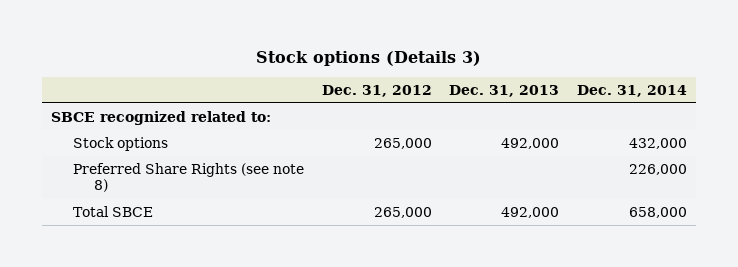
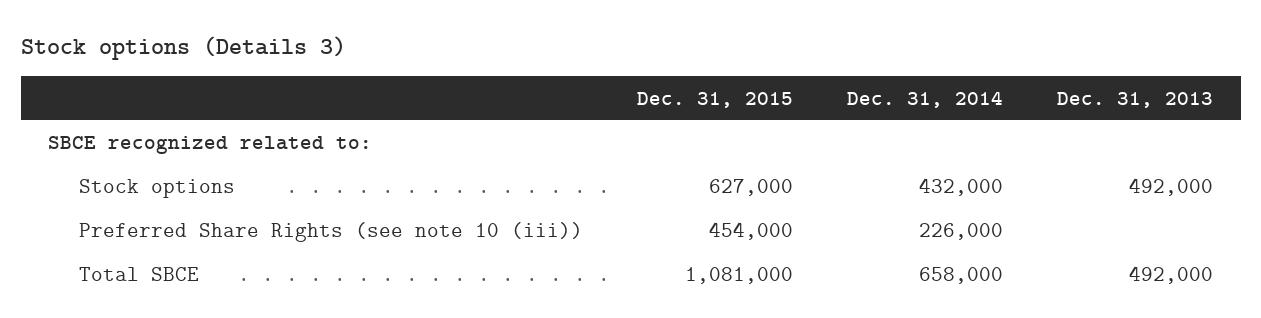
- | Dec. 31, 2012 | Dec. 31, 2013 | Dec. 31, 2014
+ | Dec. 31, 2015 | Dec. 31, 2014 | Dec. 31, 2013
- Preferred Share Rights (see note 8) | | | 226,000
+ Preferred Share Rights (see note 10 (iii)) | 454,000 | 226,000 |

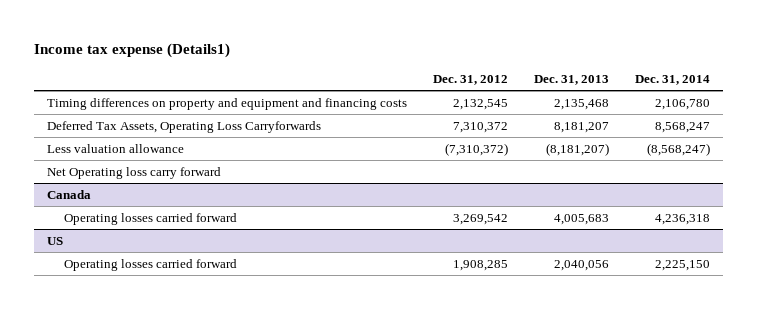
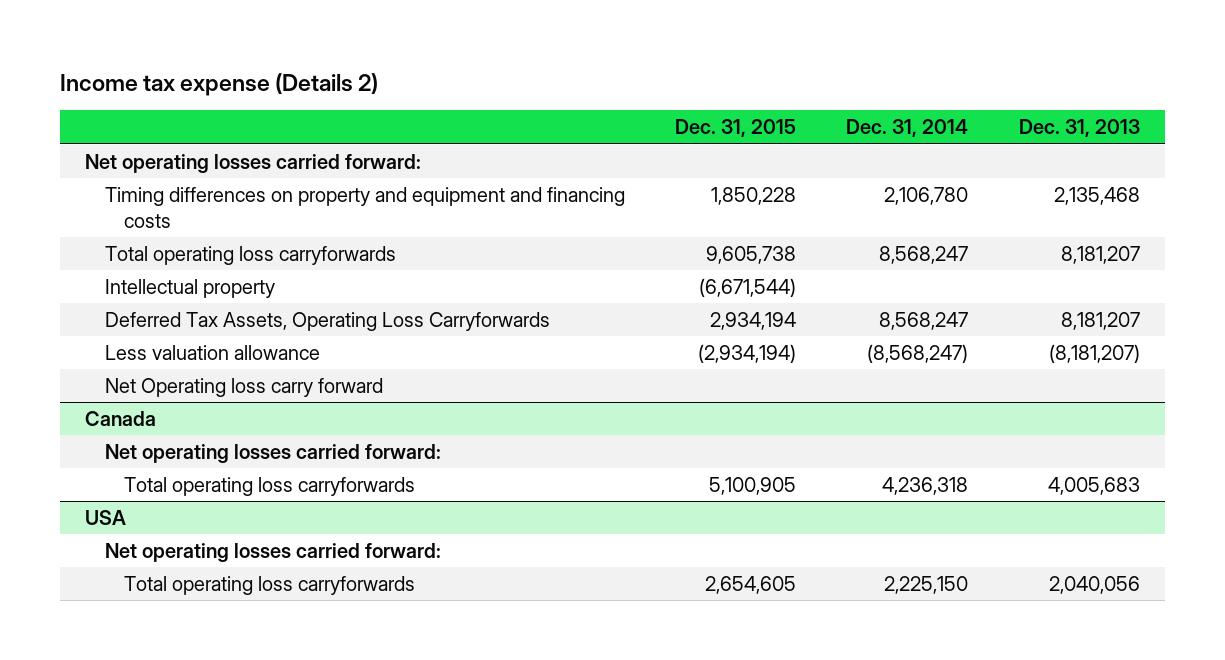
- Income tax expense (Details1)
+ Income tax expense (Details 2)
- | Dec. 31, 2012 | Dec. 31, 2013 | Dec. 31, 2014
+ | Dec. 31, 2015 | Dec. 31, 2014 | Dec. 31, 2013
+ Net operating losses carried forward:
+ Total operating loss carryforwards | 9,605,738 | 8,568,247 | 8,181,207
+ Intellectual property | (6,671,544) | |
@ Canada
- Operating losses carried forward | 3,269,542 | 4,005,683 | 4,236,318
- US
- Operating losses carried forward | 1,908,285 | 2,040,056 | 2,225,150
@ Canada
+ Net operating losses carried forward:
+ Total operating loss carryforwards | 5,100,905 | 4,236,318 | 4,005,683
+ USA
+ Net operating losses carried forward:
+ Total operating loss carryforwards | 2,654,605 | 2,225,150 | 2,040,056

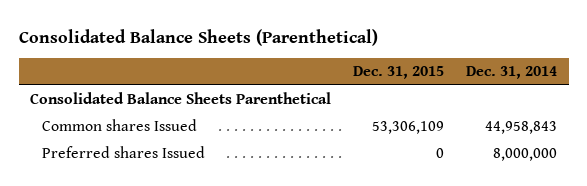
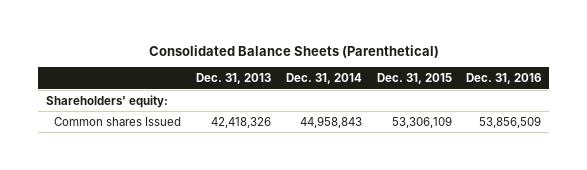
- | Dec. 31, 2015 | Dec. 31, 2014
+ | Dec. 31, 2013 | Dec. 31, 2014 | Dec. 31, 2015 | Dec. 31, 2016
- Consolidated Balance Sheets Parenthetical
+ Shareholders' equity:
- Preferred shares Issued | 0 | 8,000,000

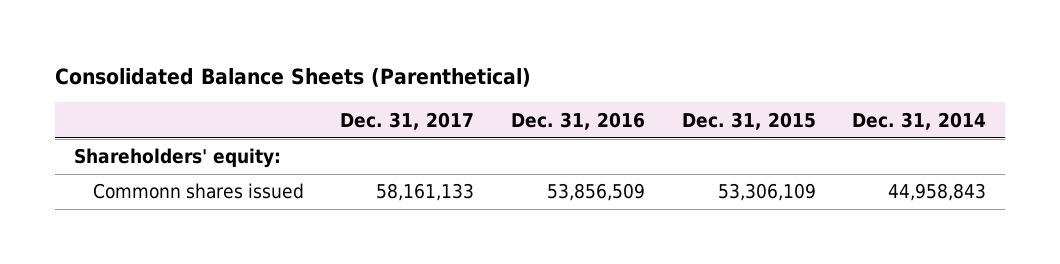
- | Dec. 31, 2013 | Dec. 31, 2014 | Dec. 31, 2015 | Dec. 31, 2016
+ | Dec. 31, 2017 | Dec. 31, 2016 | Dec. 31, 2015 | Dec. 31, 2014
- Common shares Issued | 42,418,326 | 44,958,843 | 53,306,109 | 53,856,509
+ Commonn shares issued | 58,161,133 | 53,856,509 | 53,306,109 | 44,958,843

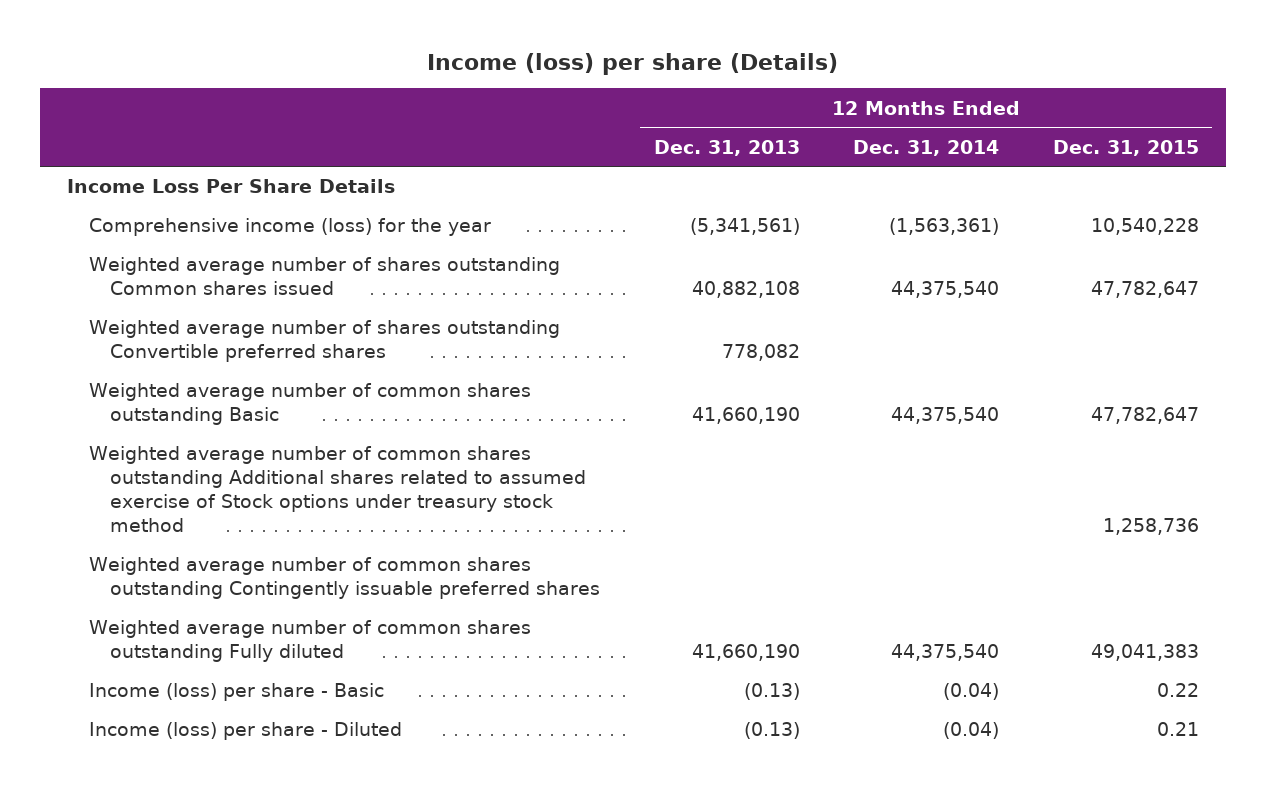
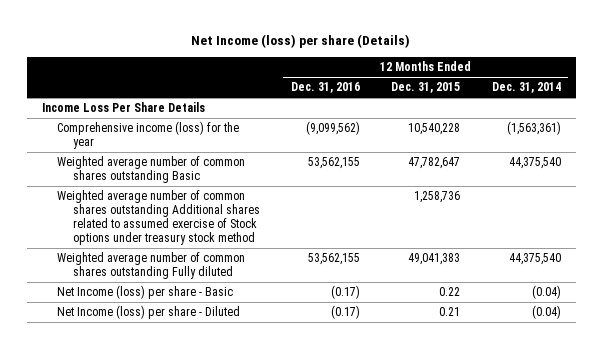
- Income (loss) per share (Details)
+ Net Income (loss) per share (Details)
- | 12 Months Ended Dec. 31, 2013 | 12 Months Ended Dec. 31, 2014 | 12 Months Ended Dec. 31, 2015
+ | 12 Months Ended Dec. 31, 2016 | 12 Months Ended Dec. 31, 2015 | 12 Months Ended Dec. 31, 2014
- Weighted average number of shares outstanding Common shares issued | 40,882,108 | 44,375,540 | 47,782,647
- Weighted average number of shares outstanding Convertible preferred shares | 778,082 | |
- Weighted average number of common shares outstanding Contingently issuable preferred shares
- Income (loss) per share - Basic | (0.13) | (0.04) | 0.22
- Income (loss) per share - Diluted | (0.13) | (0.04) | 0.21
+ Net Income (loss) per share - Basic | (0.17) | 0.22 | (0.04)
+ Net Income (loss) per share - Diluted | (0.17) | 0.21 | (0.04)

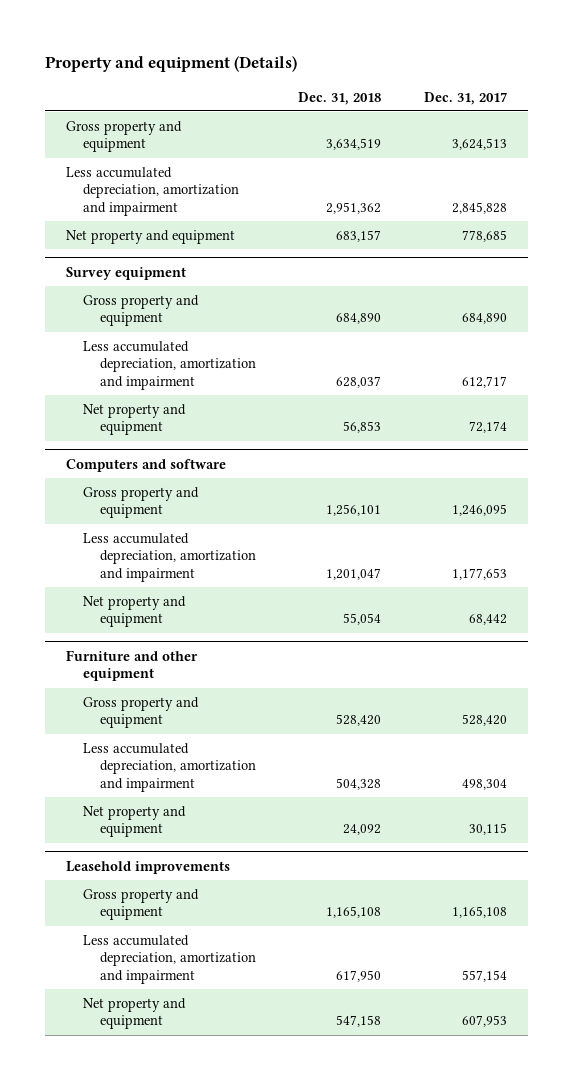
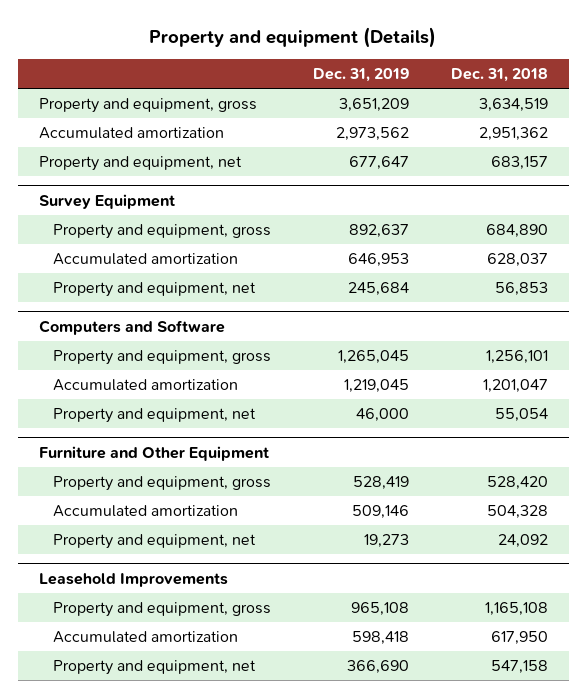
- | Dec. 31, 2018 | Dec. 31, 2017
+ | Dec. 31, 2019 | Dec. 31, 2018
- Gross property and equipment | 3,634,519 | 3,624,513
- Less accumulated depreciation, amortization and impairment | 2,951,362 | 2,845,828
- Net property and equipment | 683,157 | 778,685
- Survey equipment
- Gross property and equipment | 684,890 | 684,890
- Less accumulated depreciation, amortization and impairment | 628,037 | 612,717
- Net property and equipment | 56,853 | 72,174
- Computers and software
- Gross property and equipment | 1,256,101 | 1,246,095
- Less accumulated depreciation, amortization and impairment | 1,201,047 | 1,177,653
- Net property and equipment | 55,054 | 68,442
- Furniture and other equipment
- Gross property and equipment | 528,420 | 528,420
- Less accumulated depreciation, amortization and impairment | 504,328 | 498,304
- Net property and equipment | 24,092 | 30,115
- Leasehold improvements
- Gross property and equipment | 1,165,108 | 1,165,108
- Less accumulated depreciation, amortization and impairment | 617,950 | 557,154
- Net property and equipment | 547,158 | 607,953
+ Property and equipment, gross | 3,651,209 | 3,634,519
+ Accumulated amortization | 2,973,562 | 2,951,362
+ Property and equipment, net | 677,647 | 683,157
+ Survey Equipment
+ Property and equipment, gross | 892,637 | 684,890
+ Accumulated amortization | 646,953 | 628,037
+ Property and equipment, net | 245,684 | 56,853
+ Computers and Software
+ Property and equipment, gross | 1,265,045 | 1,256,101
+ Accumulated amortization | 1,219,045 | 1,201,047
+ Property and equipment, net | 46,000 | 55,054
+ Furniture and Other Equipment
+ Property and equipment, gross | 528,419 | 528,420
+ Accumulated amortization | 509,146 | 504,328
+ Property and equipment, net | 19,273 | 24,092
+ Leasehold Improvements
+ Property and equipment, gross | 965,108 | 1,165,108
+ Accumulated amortization | 598,418 | 617,950
+ Property and equipment, net | 366,690 | 547,158

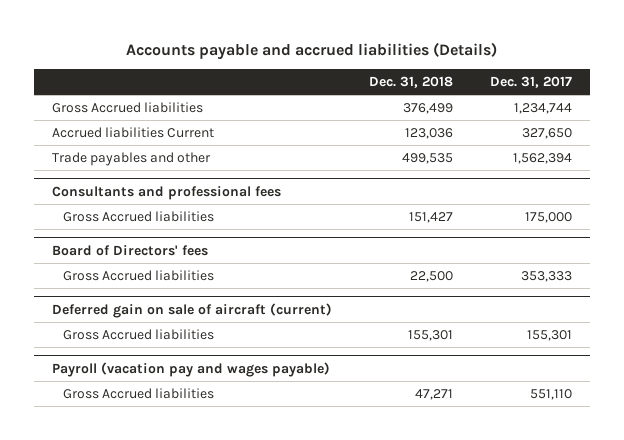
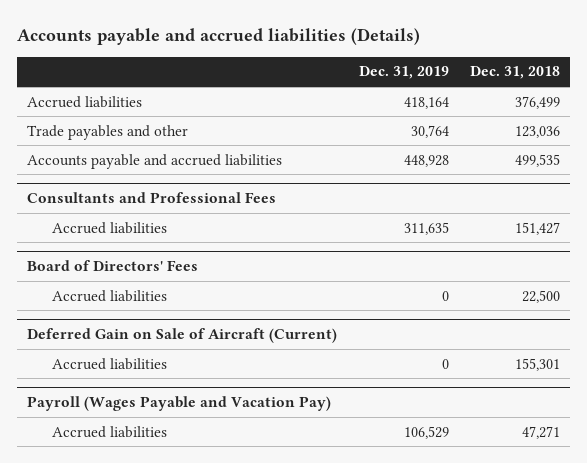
- | Dec. 31, 2018 | Dec. 31, 2017
+ | Dec. 31, 2019 | Dec. 31, 2018
- Gross Accrued liabilities | 376,499 | 1,234,744
- Accrued liabilities Current | 123,036 | 327,650
- Trade payables and other | 499,535 | 1,562,394
- Consultants and professional fees
- Gross Accrued liabilities | 151,427 | 175,000
- Board of Directors' fees
- Gross Accrued liabilities | 22,500 | 353,333
- Deferred gain on sale of aircraft (current)
- Gross Accrued liabilities | 155,301 | 155,301
- Payroll (vacation pay and wages payable)
- Gross Accrued liabilities | 47,271 | 551,110
+ Accrued liabilities | 418,164 | 376,499
+ Trade payables and other | 30,764 | 123,036
+ Accounts payable and accrued liabilities | 448,928 | 499,535
+ Consultants and Professional Fees
+ Accrued liabilities | 311,635 | 151,427
+ Board of Directors' Fees
+ Accrued liabilities | 0 | 22,500
+ Deferred Gain on Sale of Aircraft (Current)
+ Accrued liabilities | 0 | 155,301
+ Payroll (Wages Payable and Vacation Pay)
+ Accrued liabilities | 106,529 | 47,271

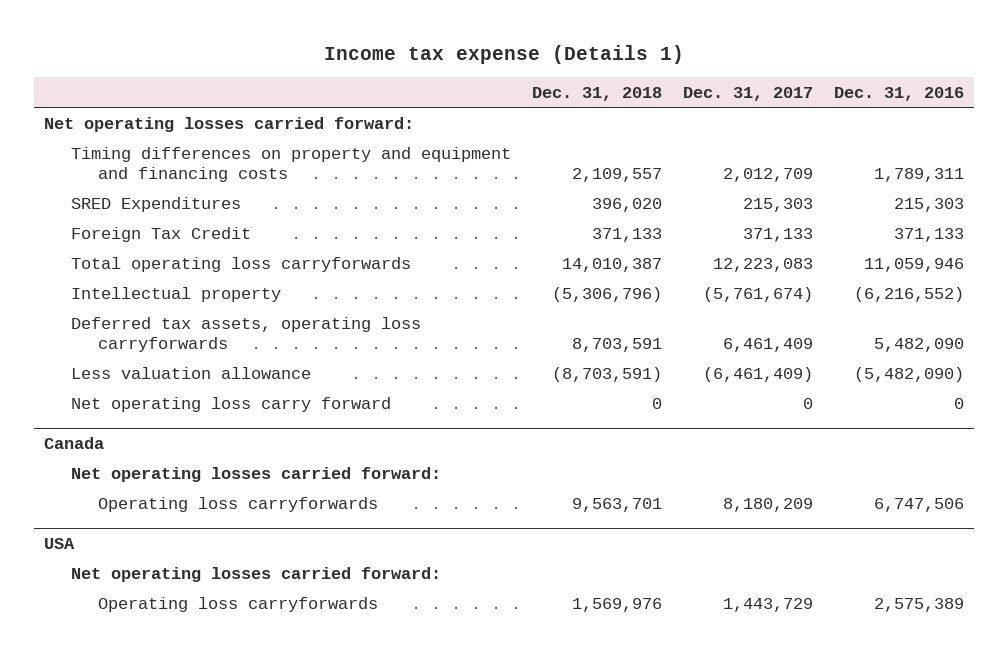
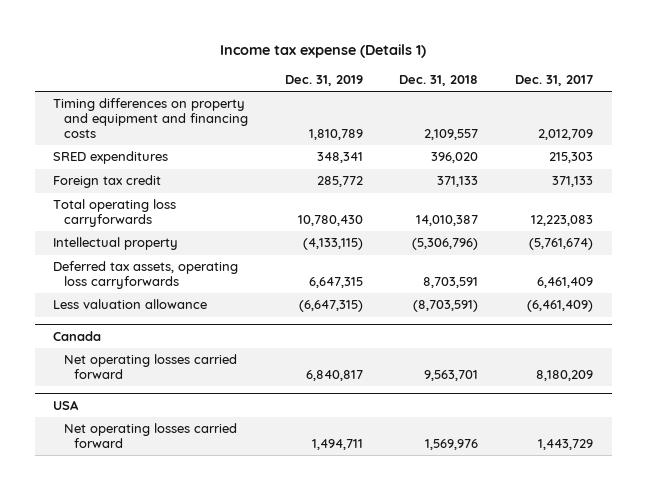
- | Dec. 31, 2018 | Dec. 31, 2017 | Dec. 31, 2016
+ | Dec. 31, 2019 | Dec. 31, 2018 | Dec. 31, 2017
- Net operating losses carried forward:
- SRED Expenditures | 396,020 | 215,303 | 215,303
- Foreign Tax Credit | 371,133 | 371,133 | 371,133
+ SRED expenditures | 348,341 | 396,020 | 215,303
+ Foreign tax credit | 285,772 | 371,133 | 371,133
- Net operating loss carry forward | 0 | 0 | 0
@ Canada
- Net operating losses carried forward:
- Operating loss carryforwards | 9,563,701 | 8,180,209 | 6,747,506
+ Net operating losses carried forward | 6,840,817 | 9,563,701 | 8,180,209
@ USA
- Net operating losses carried forward:
- Operating loss carryforwards | 1,569,976 | 1,443,729 | 2,575,389
+ Net operating losses carried forward | 1,494,711 | 1,569,976 | 1,443,729

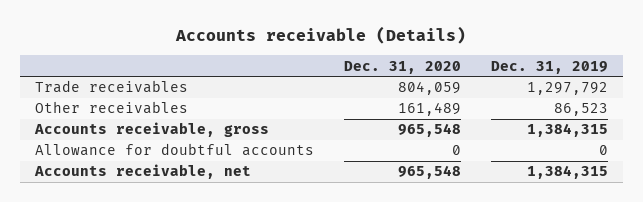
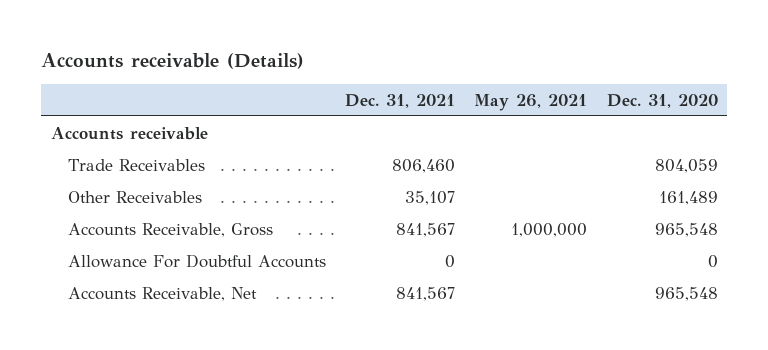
- | Dec. 31, 2020 | Dec. 31, 2019
+ | Dec. 31, 2021 | May 26, 2021 | Dec. 31, 2020
- Trade receivables | 804,059 | 1,297,792
- Other receivables | 161,489 | 86,523
- Accounts receivable, gross | 965,548 | 1,384,315
- Allowance for doubtful accounts | 0 | 0
- Accounts receivable, net | 965,548 | 1,384,315
+ Accounts receivable
+ Trade Receivables | 806,460 | | 804,059
+ Other Receivables | 35,107 | | 161,489
+ Accounts Receivable, Gross | 841,567 | 1,000,000 | 965,548
+ Allowance For Doubtful Accounts | 0 | | 0
+ Accounts Receivable, Net | 841,567 | | 965,548

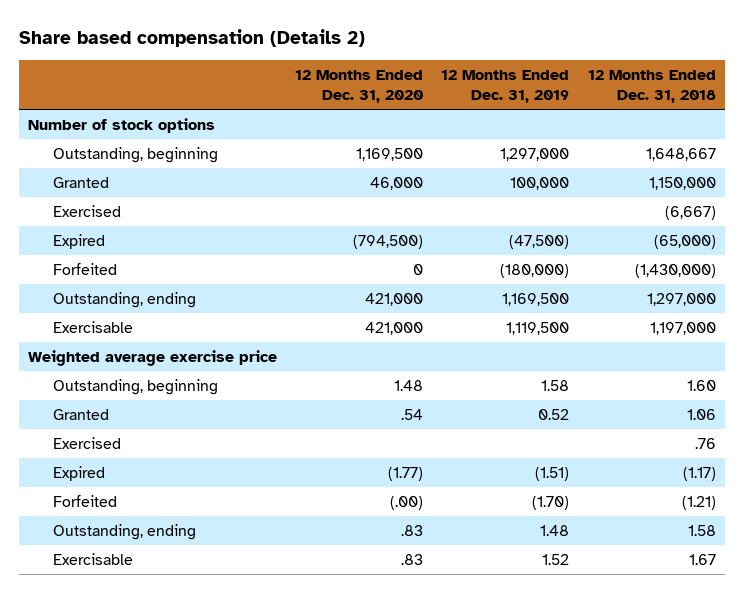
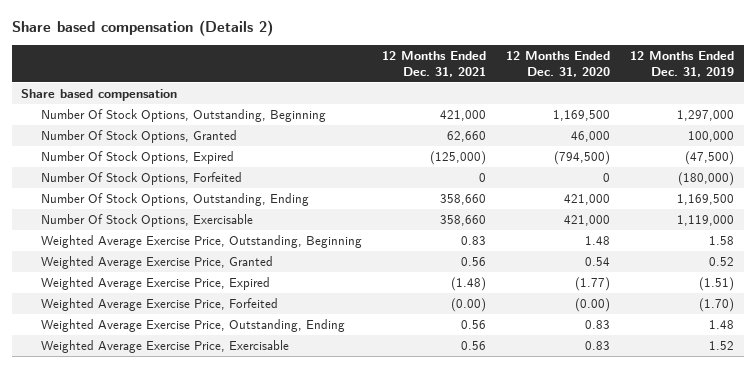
- | 12 Months Ended Dec. 31, 2020 | 12 Months Ended Dec. 31, 2019 | 12 Months Ended Dec. 31, 2018
+ | 12 Months Ended Dec. 31, 2021 | 12 Months Ended Dec. 31, 2020 | 12 Months Ended Dec. 31, 2019
- Number of stock options
- Outstanding, beginning | 1,169,500 | 1,297,000 | 1,648,667
- Granted | 46,000 | 100,000 | 1,150,000
- Exercised | | | (6,667)
- Expired | (794,500) | (47,500) | (65,000)
- Forfeited | 0 | (180,000) | (1,430,000)
- Outstanding, ending | 421,000 | 1,169,500 | 1,297,000
- Exercisable | 421,000 | 1,119,500 | 1,197,000
- Weighted average exercise price
- Outstanding, beginning | 1.48 | 1.58 | 1.60
- Granted | .54 | 0.52 | 1.06
- Exercised | | | .76
- Expired | (1.77) | (1.51) | (1.17)
- Forfeited | (.00) | (1.70) | (1.21)
- Outstanding, ending | .83 | 1.48 | 1.58
- Exercisable | .83 | 1.52 | 1.67
+ Share based compensation
+ Number Of Stock Options, Outstanding, Beginning | 421,000 | 1,169,500 | 1,297,000
+ Number Of Stock Options, Granted | 62,660 | 46,000 | 100,000
+ Number Of Stock Options, Expired | (125,000) | (794,500) | (47,500)
+ Number Of Stock Options, Forfeited | 0 | 0 | (180,000)
+ Number Of Stock Options, Outstanding, Ending | 358,660 | 421,000 | 1,169,500
+ Number Of Stock Options, Exercisable | 358,660 | 421,000 | 1,119,000
+ Weighted Average Exercise Price, Outstanding, Beginning | 0.83 | 1.48 | 1.58
+ Weighted Average Exercise Price, Granted | 0.56 | 0.54 | 0.52
+ Weighted Average Exercise Price, Expired | (1.48) | (1.77) | (1.51)
+ Weighted Average Exercise Price, Forfeited | (0.00) | (0.00) | (1.70)
+ Weighted Average Exercise Price, Outstanding, Ending | 0.56 | 0.83 | 1.48
+ Weighted Average Exercise Price, Exercisable | 0.56 | 0.83 | 1.52

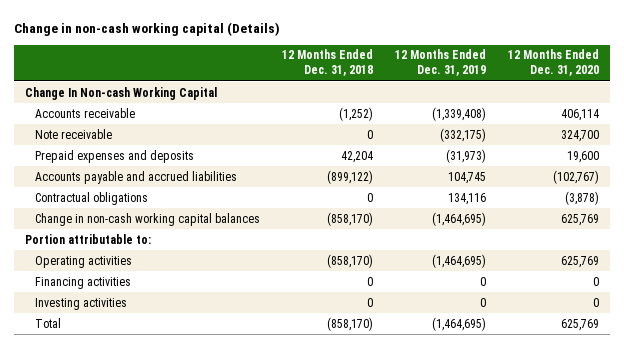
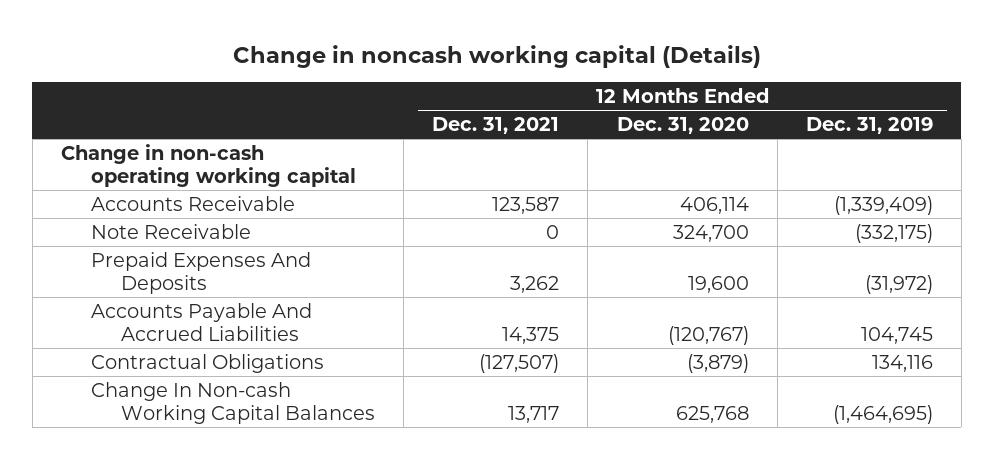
- Change in non-cash working capital (Details)
+ Change in noncash working capital (Details)
- | 12 Months Ended Dec. 31, 2018 | 12 Months Ended Dec. 31, 2019 | 12 Months Ended Dec. 31, 2020
+ | 12 Months Ended Dec. 31, 2021 | 12 Months Ended Dec. 31, 2020 | 12 Months Ended Dec. 31, 2019
- Change In Non-cash Working Capital
- Accounts receivable | (1,252) | (1,339,408) | 406,114
- Note receivable | 0 | (332,175) | 324,700
- Prepaid expenses and deposits | 42,204 | (31,973) | 19,600
- Accounts payable and accrued liabilities | (899,122) | 104,745 | (102,767)
- Contractual obligations | 0 | 134,116 | (3,878)
- Change in non-cash working capital balances | (858,170) | (1,464,695) | 625,769
- Portion attributable to:
- Operating activities | (858,170) | (1,464,695) | 625,769
- Financing activities | 0 | 0 | 0
- Investing activities | 0 | 0 | 0
- Total | (858,170) | (1,464,695) | 625,769
+ Change in non-cash operating working capital
+ Accounts Receivable | 123,587 | 406,114 | (1,339,409)
+ Note Receivable | 0 | 324,700 | (332,175)
+ Prepaid Expenses And Deposits | 3,262 | 19,600 | (31,972)
+ Accounts Payable And Accrued Liabilities | 14,375 | (120,767) | 104,745
+ Contractual Obligations | (127,507) | (3,879) | 134,116
+ Change In Non-cash Working Capital Balances | 13,717 | 625,768 | (1,464,695)

